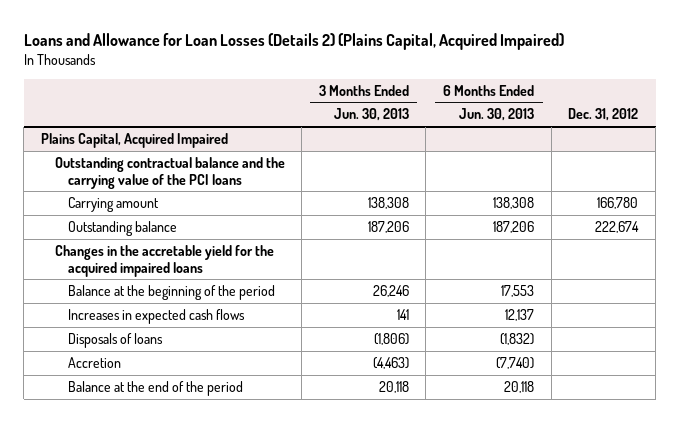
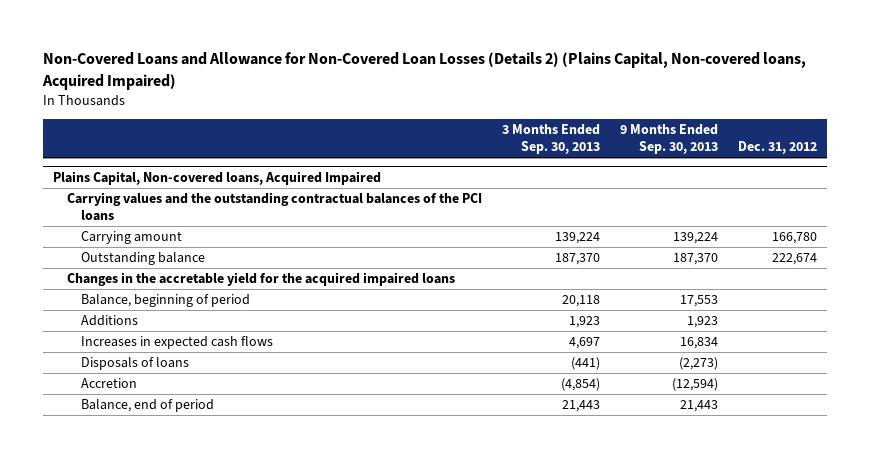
- Loans and Allowance for Loan Losses (Details 2) (Plains Capital, Acquired Impaired)
+ Non-Covered Loans and Allowance for Non-Covered Loan Losses (Details 2) (Plains Capital, Non-covered loans, Acquired Impaired)
- | 3 Months Ended Jun. 30, 2013 | 6 Months Ended Jun. 30, 2013 | Dec. 31, 2012
+ | 3 Months Ended Sep. 30, 2013 | 9 Months Ended Sep. 30, 2013 | Dec. 31, 2012
- Plains Capital, Acquired Impaired
- Outstanding contractual balance and the carrying value of the PCI loans
+ Plains Capital, Non-covered loans, Acquired Impaired
+ Carrying values and the outstanding contractual balances of the PCI loans
- Balance at the beginning of the period | 26,246 | 17,553 |
+ Balance, beginning of period | 20,118 | 17,553 |
+ Additions | 1,923 | 1,923 |
- Balance at the end of the period | 20,118 | 20,118 |
+ Balance, end of period | 21,443 | 21,443 |

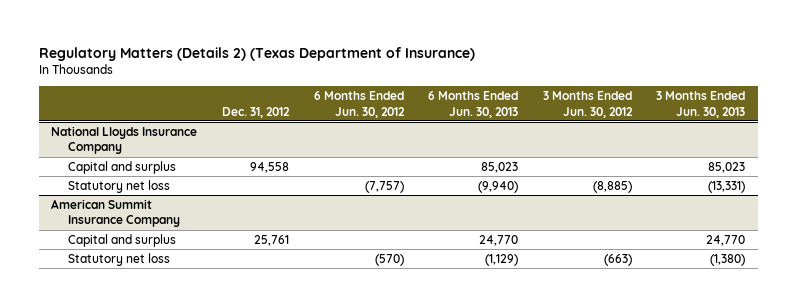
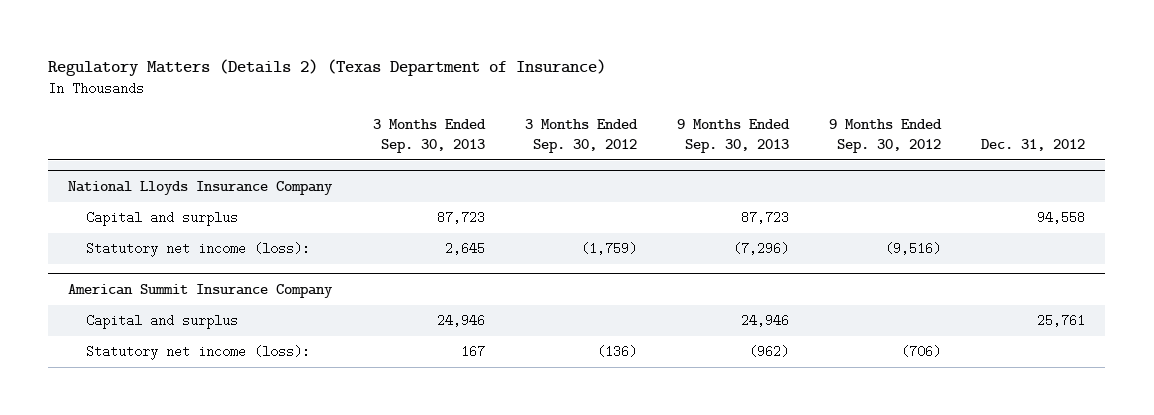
- | Dec. 31, 2012 | 6 Months Ended Jun. 30, 2012 | 6 Months Ended Jun. 30, 2013 | 3 Months Ended Jun. 30, 2012 | 3 Months Ended Jun. 30, 2013
+ | 3 Months Ended Sep. 30, 2013 | 3 Months Ended Sep. 30, 2012 | 9 Months Ended Sep. 30, 2013 | 9 Months Ended Sep. 30, 2012 | Dec. 31, 2012
@ National Lloyds Insurance Company
- Statutory net loss | | (7,757) | (9,940) | (8,885) | (13,331)
+ Statutory net income (loss): | 2,645 | (1,759) | (7,296) | (9,516) |
@ American Summit Insurance Company
- Statutory net loss | | (570) | (1,129) | (663) | (1,380)
+ Statutory net income (loss): | 167 | (136) | (962) | (706) |

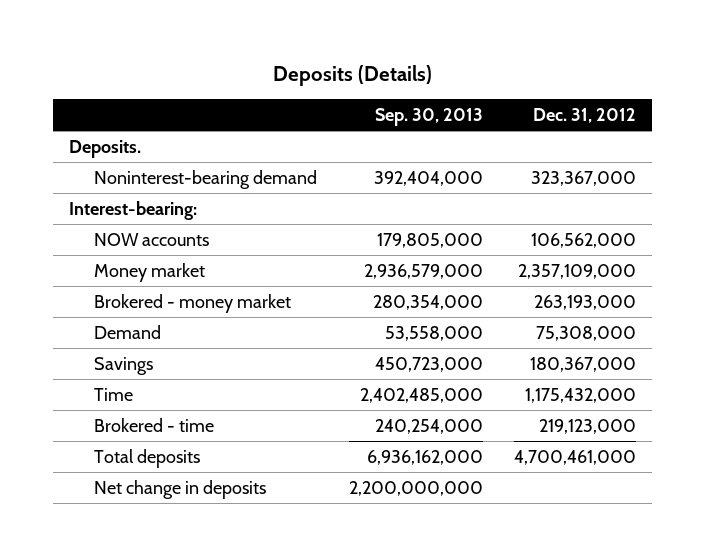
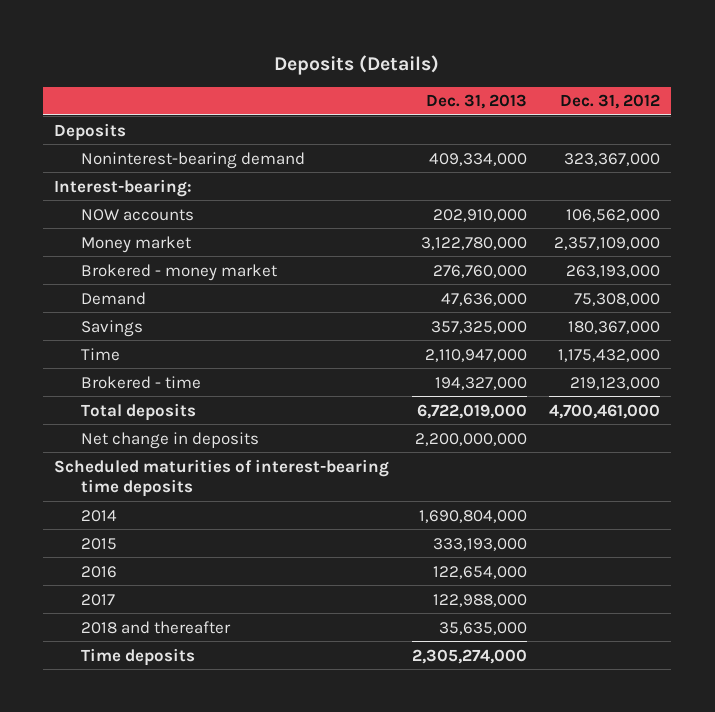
- | Sep. 30, 2013 | Dec. 31, 2012
+ | Dec. 31, 2013 | Dec. 31, 2012
- Deposits.
+ Deposits
+ Scheduled maturities of interest-bearing time deposits
+ 2014 | 1,690,804,000 |
+ 2015 | 333,193,000 |
+ 2016 | 122,654,000 |
+ 2017 | 122,988,000 |
+ 2018 and thereafter | 35,635,000 |
+ Time deposits | 2,305,274,000 |

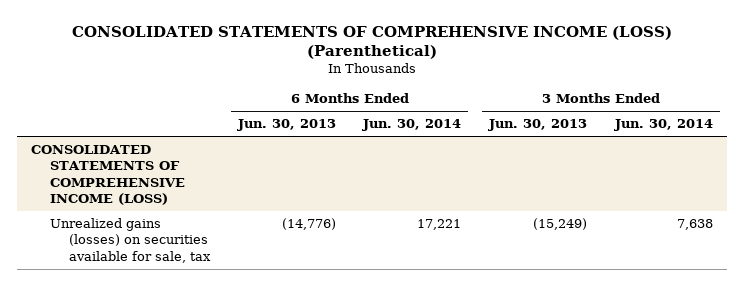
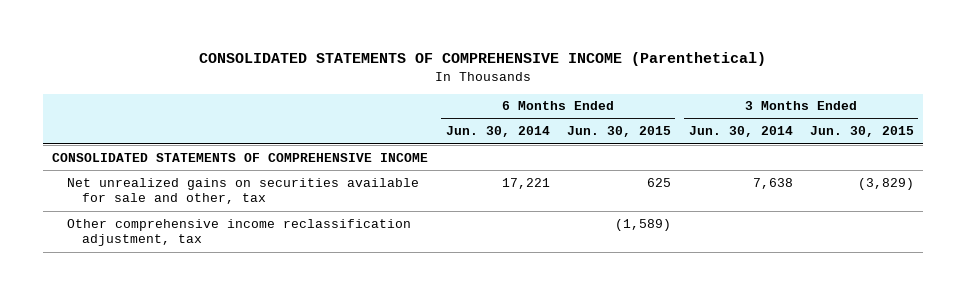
- CONSOLIDATED STATEMENTS OF COMPREHENSIVE INCOME (LOSS) (Parenthetical)
+ CONSOLIDATED STATEMENTS OF COMPREHENSIVE INCOME (Parenthetical)
- | 6 Months Ended Jun. 30, 2013 | 6 Months Ended Jun. 30, 2014 | 3 Months Ended Jun. 30, 2013 | 3 Months Ended Jun. 30, 2014
+ | 6 Months Ended Jun. 30, 2014 | 6 Months Ended Jun. 30, 2015 | 3 Months Ended Jun. 30, 2014 | 3 Months Ended Jun. 30, 2015
- CONSOLIDATED STATEMENTS OF COMPREHENSIVE INCOME (LOSS)
- Unrealized gains (losses) on securities available for sale, tax | (14,776) | 17,221 | (15,249) | 7,638
+ CONSOLIDATED STATEMENTS OF COMPREHENSIVE INCOME
+ Net unrealized gains on securities available for sale and other, tax | 17,221 | 625 | 7,638 | (3,829)
+ Other comprehensive income reclassification adjustment, tax | | (1,589) | |

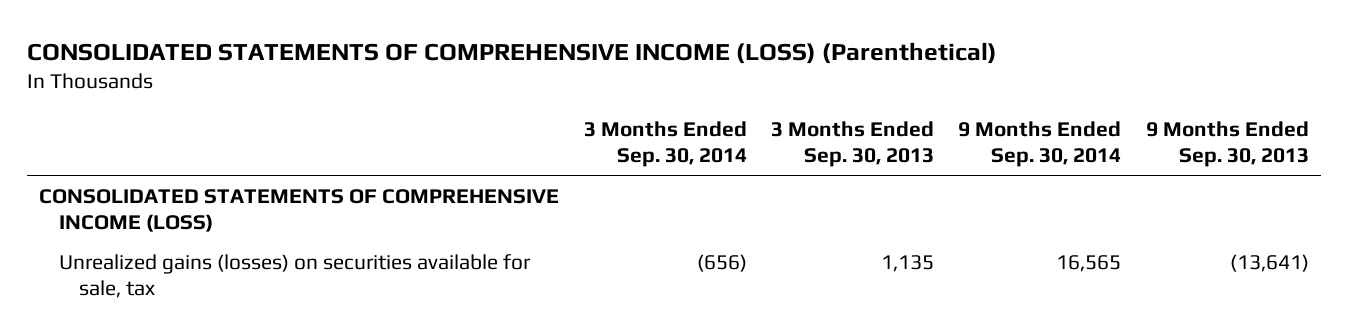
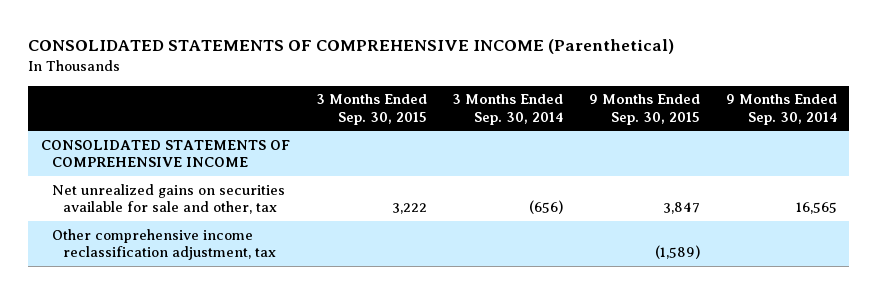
- CONSOLIDATED STATEMENTS OF COMPREHENSIVE INCOME (LOSS) (Parenthetical)
+ CONSOLIDATED STATEMENTS OF COMPREHENSIVE INCOME (Parenthetical)
- | 3 Months Ended Sep. 30, 2014 | 3 Months Ended Sep. 30, 2013 | 9 Months Ended Sep. 30, 2014 | 9 Months Ended Sep. 30, 2013
+ | 3 Months Ended Sep. 30, 2015 | 3 Months Ended Sep. 30, 2014 | 9 Months Ended Sep. 30, 2015 | 9 Months Ended Sep. 30, 2014
- CONSOLIDATED STATEMENTS OF COMPREHENSIVE INCOME (LOSS)
- Unrealized gains (losses) on securities available for sale, tax | (656) | 1,135 | 16,565 | (13,641)
+ CONSOLIDATED STATEMENTS OF COMPREHENSIVE INCOME
+ Net unrealized gains on securities available for sale and other, tax | 3,222 | (656) | 3,847 | 16,565
+ Other comprehensive income reclassification adjustment, tax | | | (1,589) |

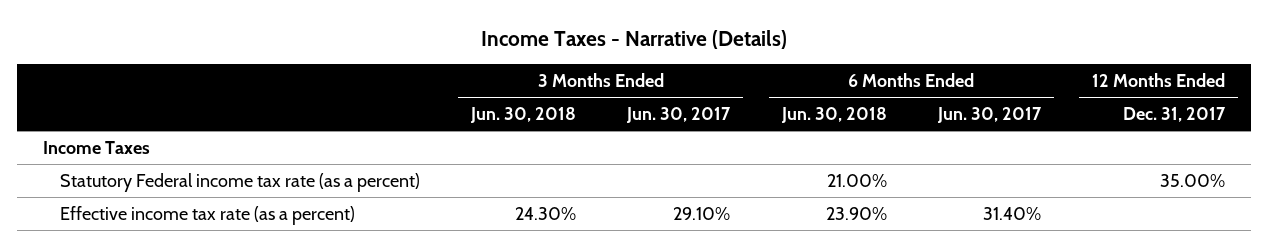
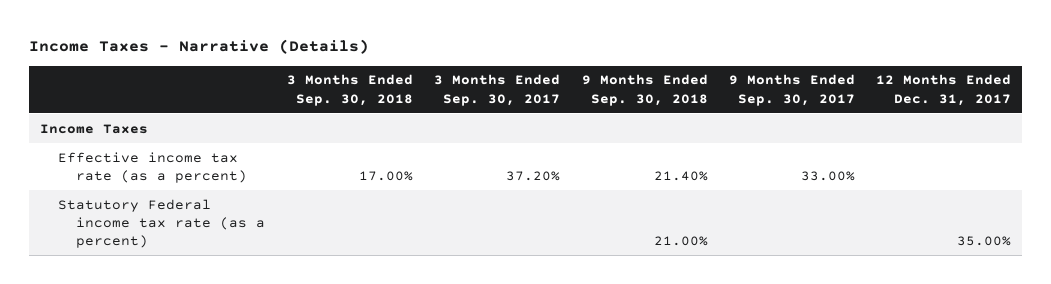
- | 3 Months Ended Jun. 30, 2018 | 3 Months Ended Jun. 30, 2017 | 6 Months Ended Jun. 30, 2018 | 6 Months Ended Jun. 30, 2017 | 12 Months Ended Dec. 31, 2017
+ | 3 Months Ended Sep. 30, 2018 | 3 Months Ended Sep. 30, 2017 | 9 Months Ended Sep. 30, 2018 | 9 Months Ended Sep. 30, 2017 | 12 Months Ended Dec. 31, 2017
moved down: Statutory Federal income tax rate (as a percent) | | | 21.00% | | 35.00%

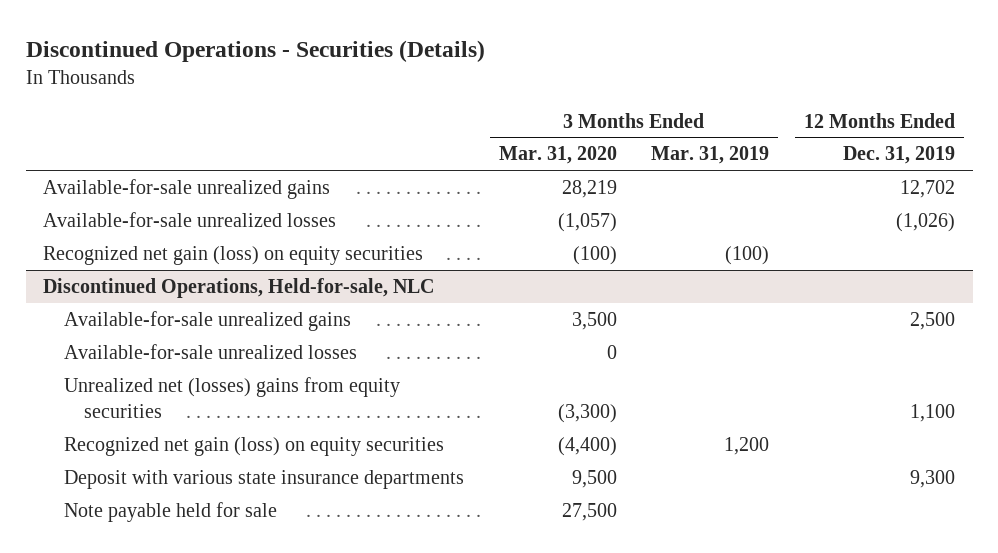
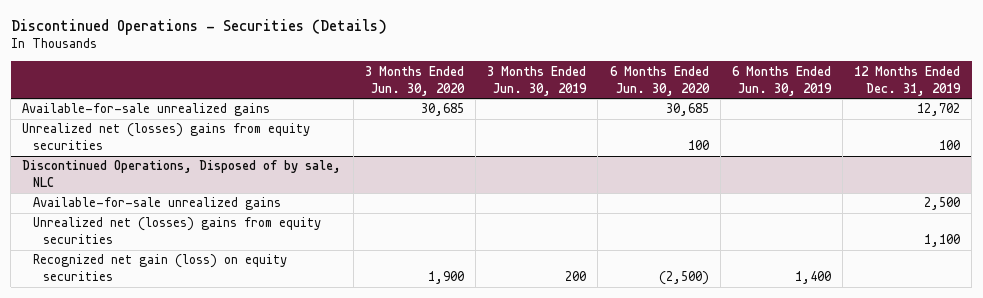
- | 3 Months Ended Mar. 31, 2020 | 3 Months Ended Mar. 31, 2019 | 12 Months Ended Dec. 31, 2019
+ | 3 Months Ended Jun. 30, 2020 | 3 Months Ended Jun. 30, 2019 | 6 Months Ended Jun. 30, 2020 | 6 Months Ended Jun. 30, 2019 | 12 Months Ended Dec. 31, 2019
- Available-for-sale unrealized losses | (1,057) | | (1,026)
- Recognized net gain (loss) on equity securities | (100) | (100) |
- Discontinued Operations, Held-for-sale, NLC
+ Unrealized net (losses) gains from equity securities | | | 100 | | 100
+ Discontinued Operations, Disposed of by sale, NLC
- Available-for-sale unrealized losses | 0 | |
- Deposit with various state insurance departments | 9,500 | | 9,300
- Note payable held for sale | 27,500 | |

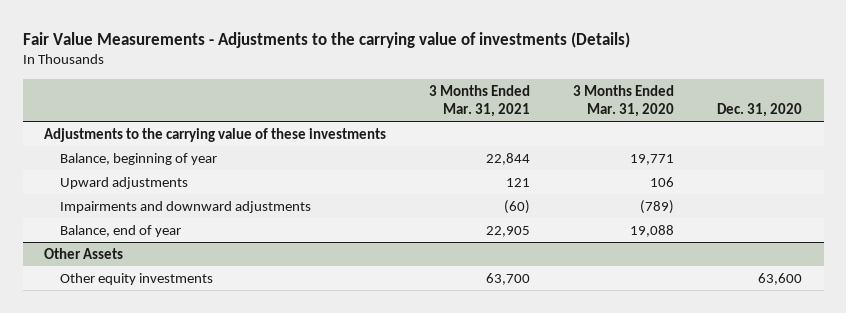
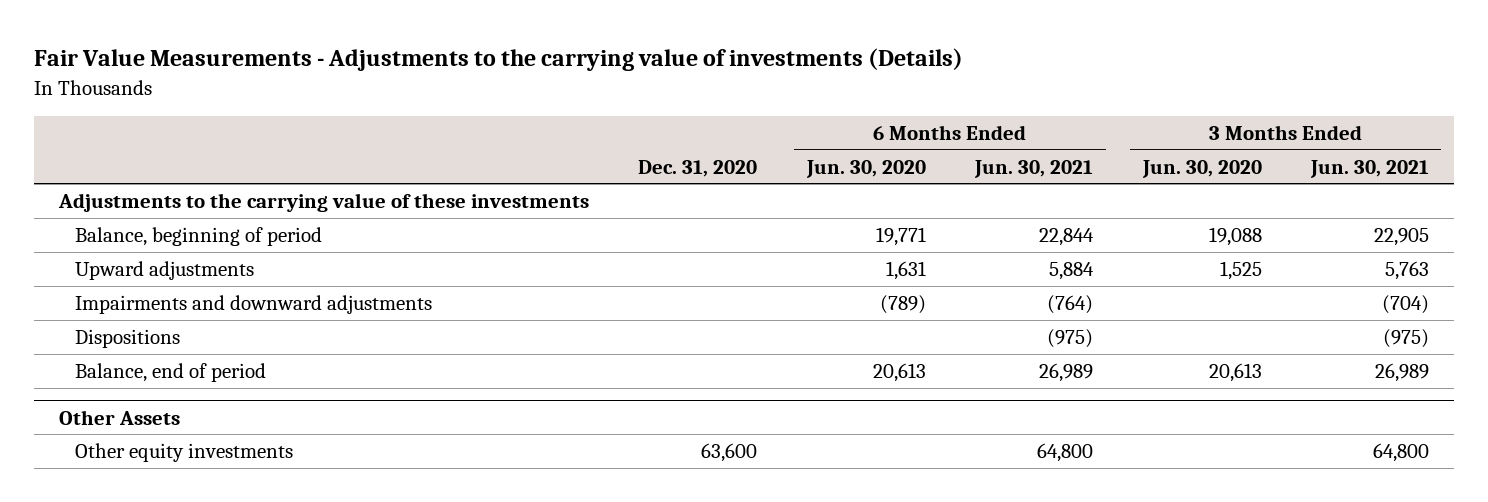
- | 3 Months Ended Mar. 31, 2021 | 3 Months Ended Mar. 31, 2020 | Dec. 31, 2020
+ | Dec. 31, 2020 | 6 Months Ended Jun. 30, 2020 | 6 Months Ended Jun. 30, 2021 | 3 Months Ended Jun. 30, 2020 | 3 Months Ended Jun. 30, 2021
- Balance, beginning of year | 22,844 | 19,771 |
+ Balance, beginning of period | | 19,771 | 22,844 | 19,088 | 22,905
- Balance, end of year | 22,905 | 19,088 |
+ Dispositions | | | (975) | | (975)
+ Balance, end of period | | 20,613 | 26,989 | 20,613 | 26,989

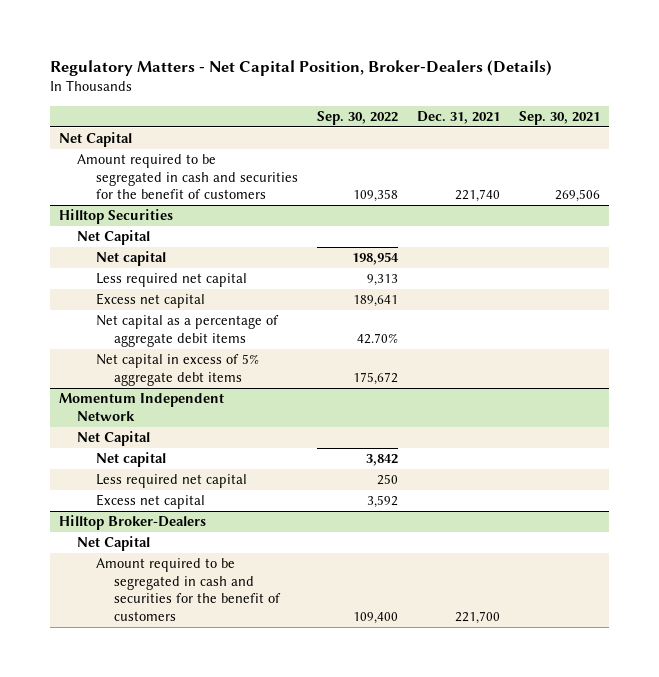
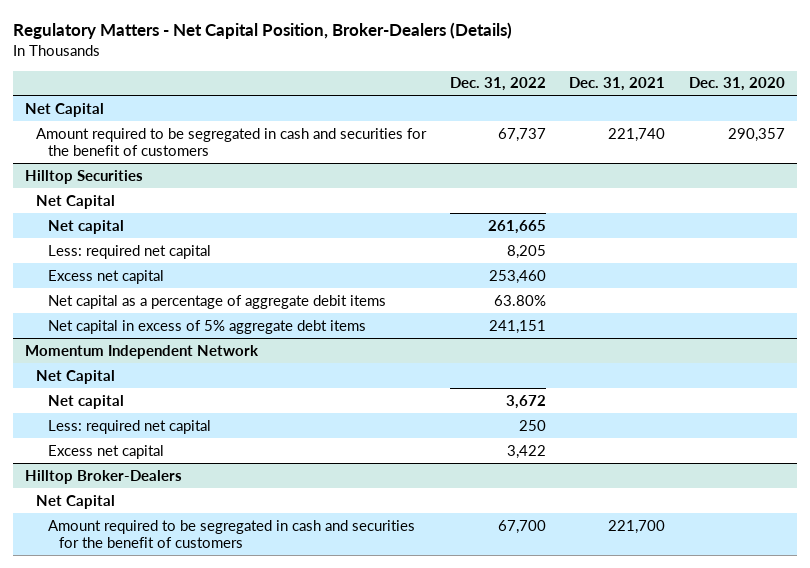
- | Sep. 30, 2022 | Dec. 31, 2021 | Sep. 30, 2021
+ | Dec. 31, 2022 | Dec. 31, 2021 | Dec. 31, 2020
@ Hilltop Securities
- Less required net capital | 9,313 | |
+ Less: required net capital | 8,205 | |
@ Momentum Independent Network
- Less required net capital | 250 | |
+ Less: required net capital | 250 | |

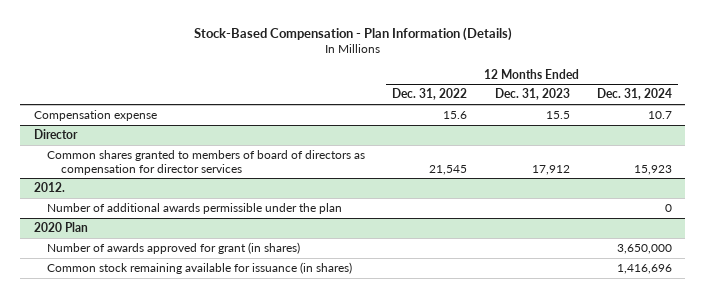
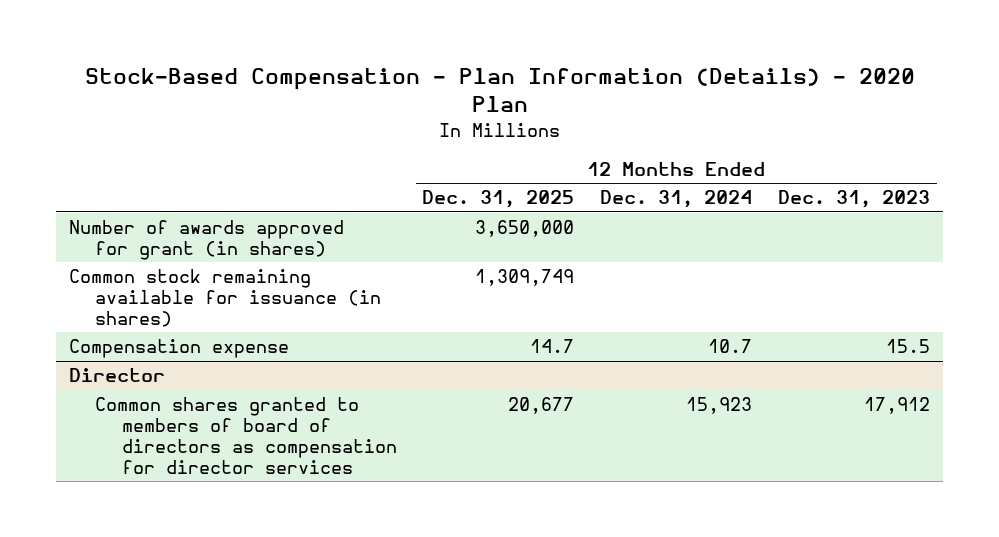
- Stock-Based Compensation - Plan Information (Details)
+ Stock-Based Compensation - Plan Information (Details) - 2020 Plan
- | 12 Months Ended Dec. 31, 2022 | 12 Months Ended Dec. 31, 2023 | 12 Months Ended Dec. 31, 2024
+ | 12 Months Ended Dec. 31, 2025 | 12 Months Ended Dec. 31, 2024 | 12 Months Ended Dec. 31, 2023
+ Number of awards approved for grant (in shares) | 3,650,000 | |
+ Common stock remaining available for issuance (in shares) | 1,309,749 | |
- 2012.
- Number of additional awards permissible under the plan | | | 0
- 2020 Plan
- Number of awards approved for grant (in shares) | | | 3,650,000
- Common stock remaining available for issuance (in shares) | | | 1,416,696

